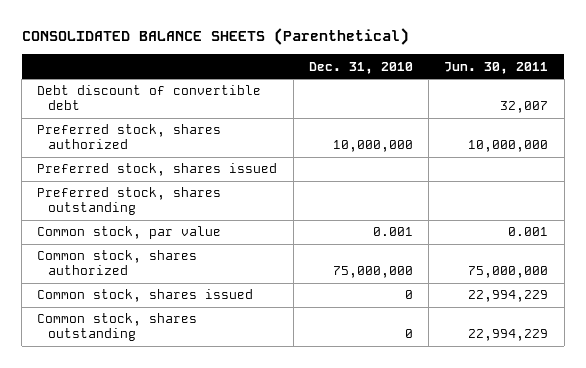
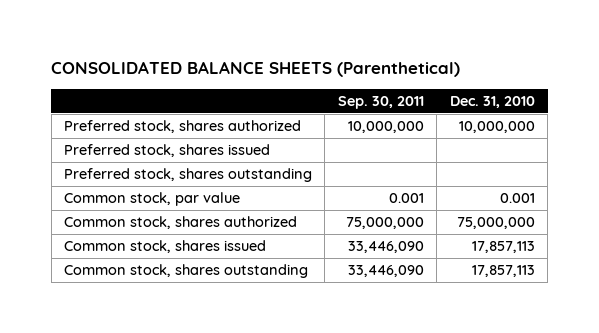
- | Dec. 31, 2010 | Jun. 30, 2011
+ | Sep. 30, 2011 | Dec. 31, 2010
- Debt discount of convertible debt | | 32,007
- Common stock, shares issued | 0 | 22,994,229
- Common stock, shares outstanding | 0 | 22,994,229
+ Common stock, shares issued | 33,446,090 | 17,857,113
+ Common stock, shares outstanding | 33,446,090 | 17,857,113

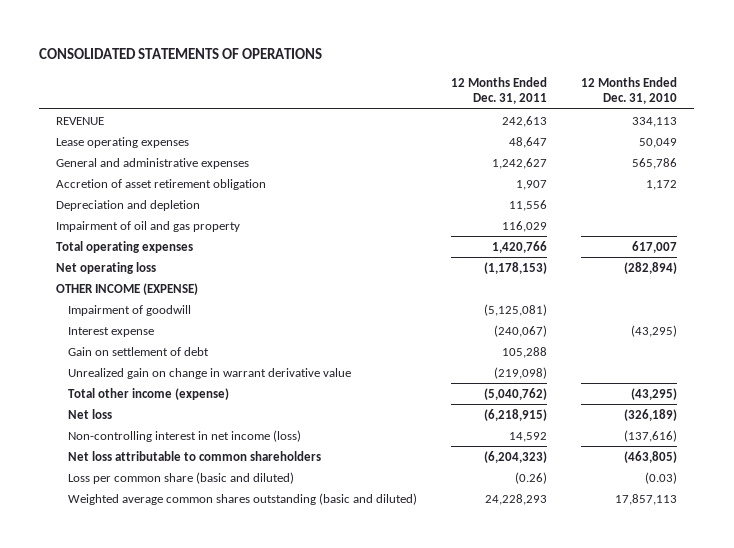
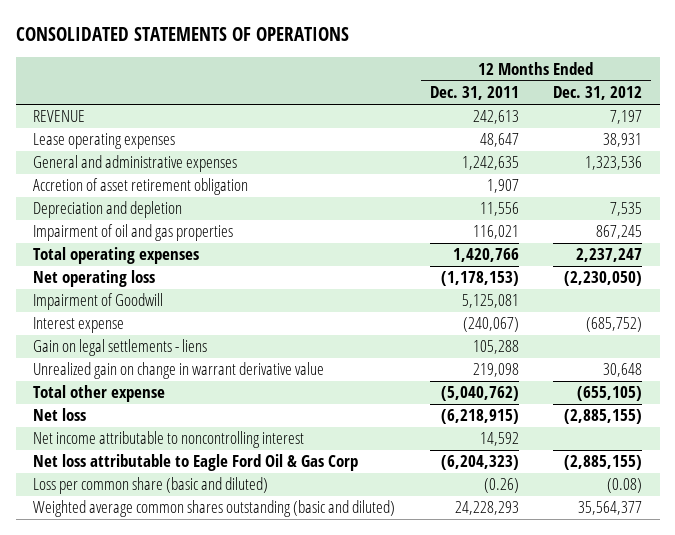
- | 12 Months Ended Dec. 31, 2011 | 12 Months Ended Dec. 31, 2010
+ | 12 Months Ended Dec. 31, 2011 | 12 Months Ended Dec. 31, 2012
- General and administrative expenses | 1,242,627 | 565,786
+ General and administrative expenses | 1,242,635 | 1,323,536
- Impairment of oil and gas property | 116,029 |
+ Impairment of oil and gas properties | 116,021 | 867,245
- OTHER INCOME (EXPENSE)
- Impairment of goodwill | (5,125,081) |
+ Impairment of Goodwill | 5,125,081 |
- Gain on settlement of debt | 105,288 |
- Unrealized gain on change in warrant derivative value | (219,098) |
- Total other income (expense) | (5,040,762) | (43,295)
+ Gain on legal settlements - liens | 105,288 |
+ Unrealized gain on change in warrant derivative value | 219,098 | 30,648
+ Total other expense | (5,040,762) | (655,105)
- Non-controlling interest in net income (loss) | 14,592 | (137,616)
- Net loss attributable to common shareholders | (6,204,323) | (463,805)
+ Net income attributable to noncontrolling interest | 14,592 |
+ Net loss attributable to Eagle Ford Oil & Gas Corp | (6,204,323) | (2,885,155)

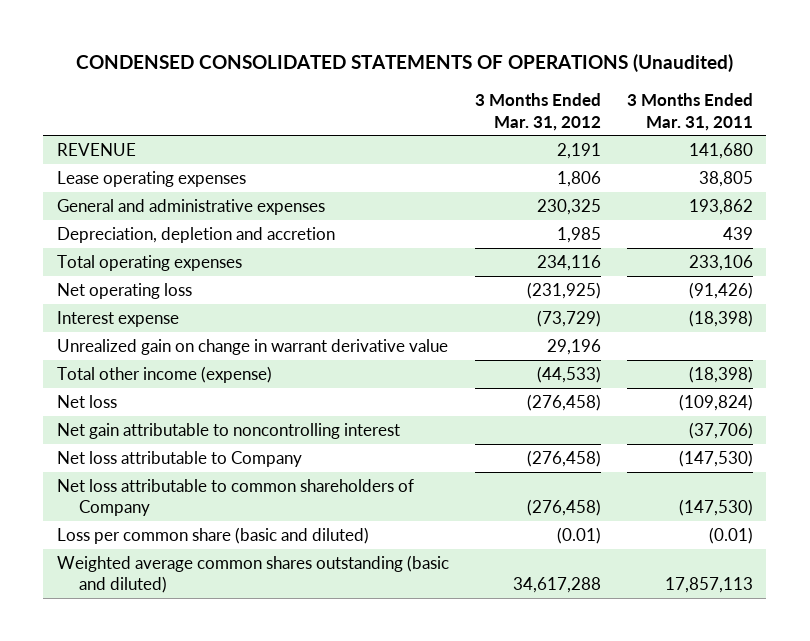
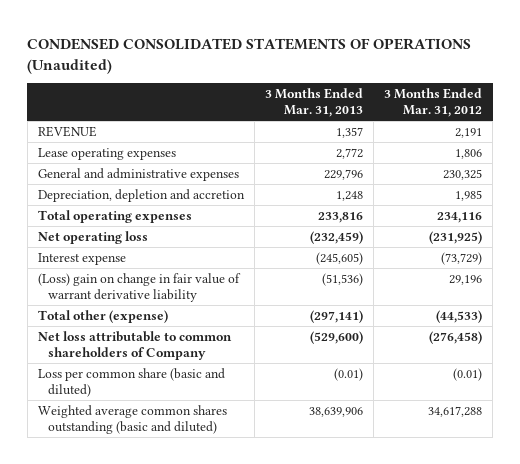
- | 3 Months Ended Mar. 31, 2012 | 3 Months Ended Mar. 31, 2011
+ | 3 Months Ended Mar. 31, 2013 | 3 Months Ended Mar. 31, 2012
- Unrealized gain on change in warrant derivative value | 29,196 |
- Total other income (expense) | (44,533) | (18,398)
- Net loss | (276,458) | (109,824)
- Net gain attributable to noncontrolling interest | | (37,706)
- Net loss attributable to Company | (276,458) | (147,530)
+ (Loss) gain on change in fair value of warrant derivative liability | (51,536) | 29,196
+ Total other (expense) | (297,141) | (44,533)

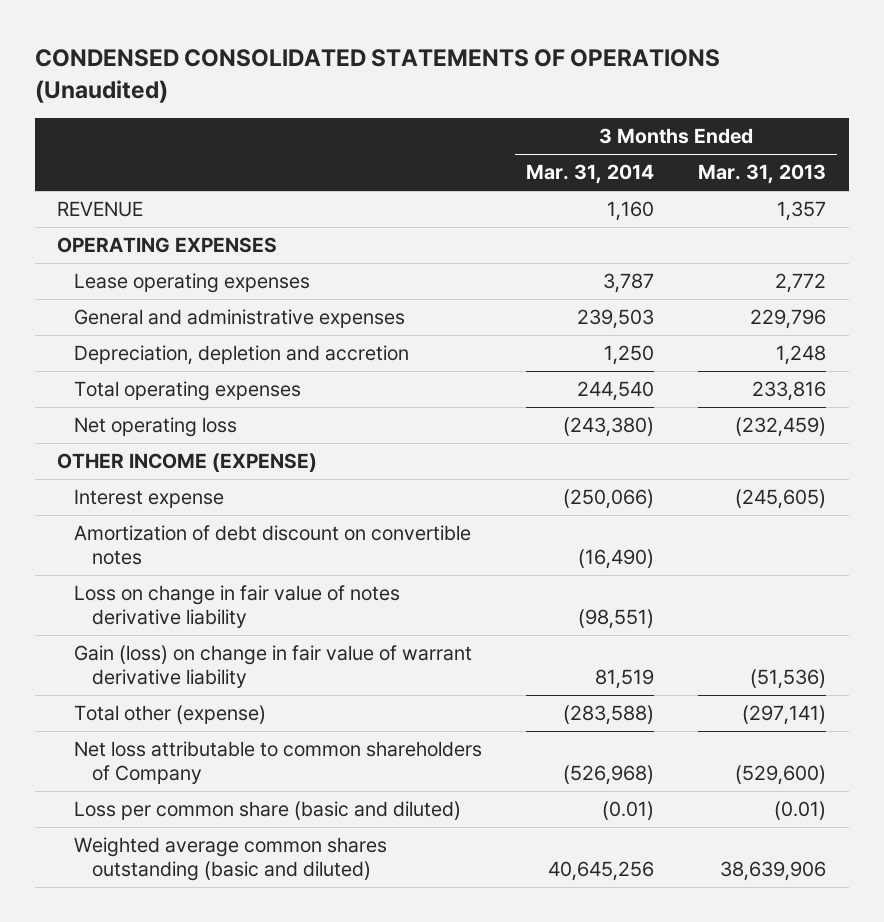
- | 3 Months Ended Mar. 31, 2013 | 3 Months Ended Mar. 31, 2012
+ | 3 Months Ended Mar. 31, 2014 | 3 Months Ended Mar. 31, 2013
+ OPERATING EXPENSES
+ OTHER INCOME (EXPENSE)
- (Loss) gain on change in fair value of warrant derivative liability | (51,536) | 29,196
+ Amortization of debt discount on convertible notes | (16,490) |
+ Loss on change in fair value of notes derivative liability | (98,551) |
+ Gain (loss) on change in fair value of warrant derivative liability | 81,519 | (51,536)

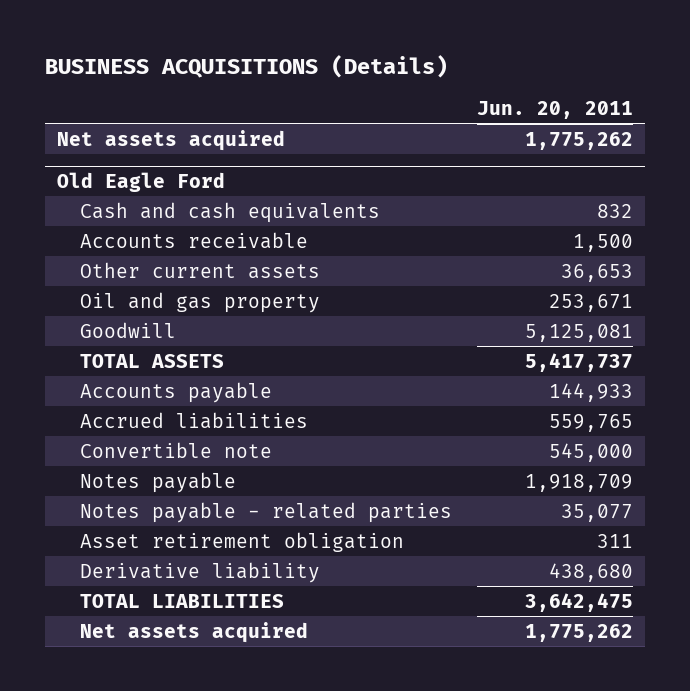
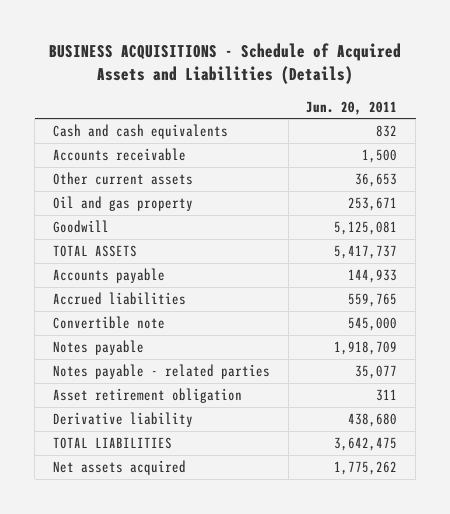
- BUSINESS ACQUISITIONS (Details)
+ BUSINESS ACQUISITIONS - Schedule of Acquired Assets and Liabilities (Details)
- Net assets acquired | 1,775,262
- Old Eagle Ford

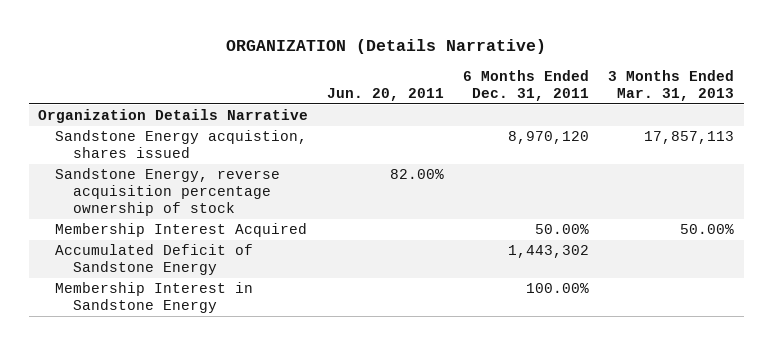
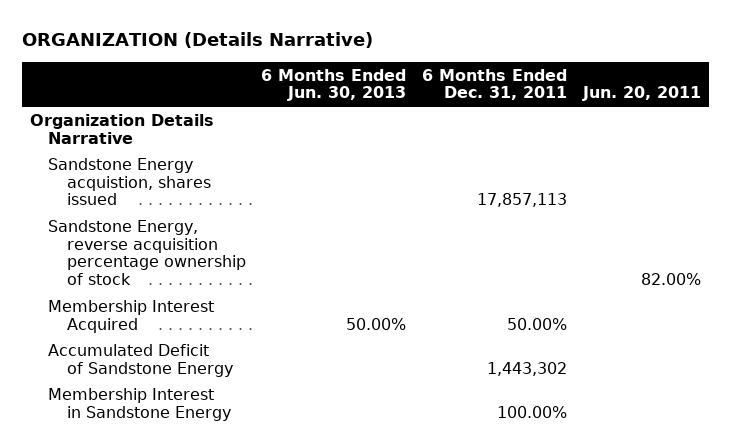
- | Jun. 20, 2011 | 6 Months Ended Dec. 31, 2011 | 3 Months Ended Mar. 31, 2013
+ | 6 Months Ended Jun. 30, 2013 | 6 Months Ended Dec. 31, 2011 | Jun. 20, 2011
- Sandstone Energy acquistion, shares issued | | 8,970,120 | 17,857,113
+ Sandstone Energy acquistion, shares issued | | 17,857,113 |

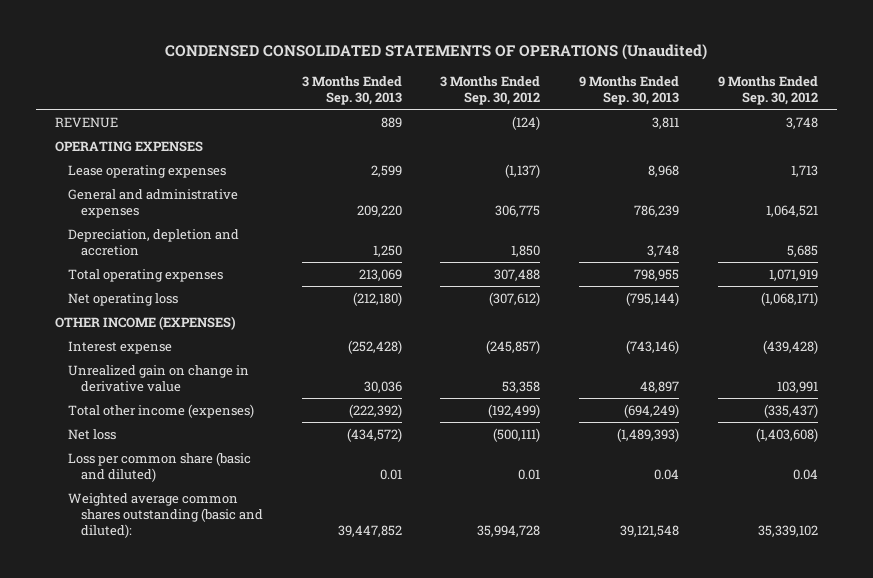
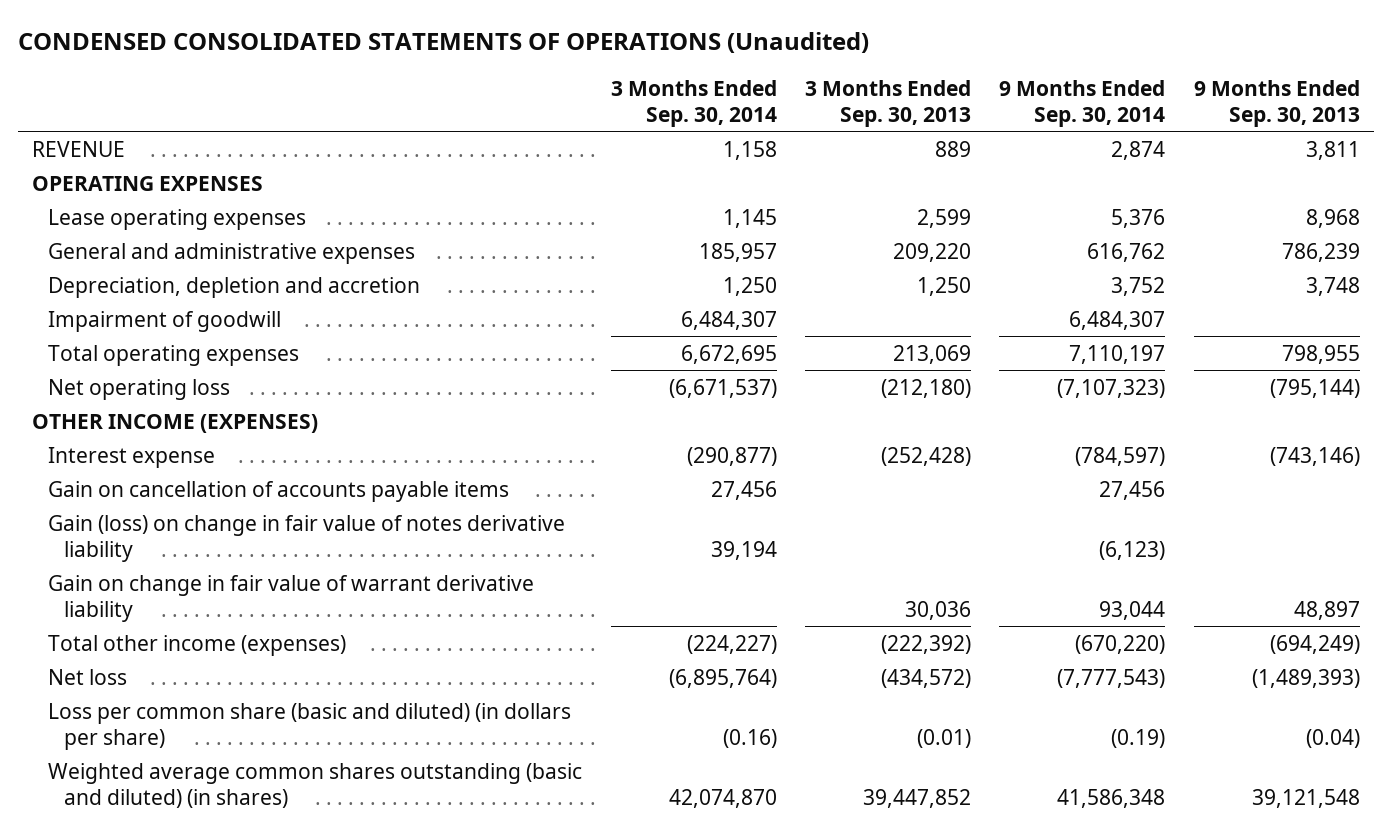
- | 3 Months Ended Sep. 30, 2013 | 3 Months Ended Sep. 30, 2012 | 9 Months Ended Sep. 30, 2013 | 9 Months Ended Sep. 30, 2012
+ | 3 Months Ended Sep. 30, 2014 | 3 Months Ended Sep. 30, 2013 | 9 Months Ended Sep. 30, 2014 | 9 Months Ended Sep. 30, 2013
+ Impairment of goodwill | 6,484,307 | | 6,484,307 |
- Unrealized gain on change in derivative value | 30,036 | 53,358 | 48,897 | 103,991
+ Gain on cancellation of accounts payable items | 27,456 | | 27,456 |
+ Gain (loss) on change in fair value of notes derivative liability | 39,194 | | (6,123) |
+ Gain on change in fair value of warrant derivative liability | | 30,036 | 93,044 | 48,897
- Loss per common share (basic and diluted) | 0.01 | 0.01 | 0.04 | 0.04
- Weighted average common shares outstanding (basic and diluted): | 39,447,852 | 35,994,728 | 39,121,548 | 35,339,102
+ Loss per common share (basic and diluted) (in dollars per share) | (0.16) | (0.01) | (0.19) | (0.04)
+ Weighted average common shares outstanding (basic and diluted) (in shares) | 42,074,870 | 39,447,852 | 41,586,348 | 39,121,548

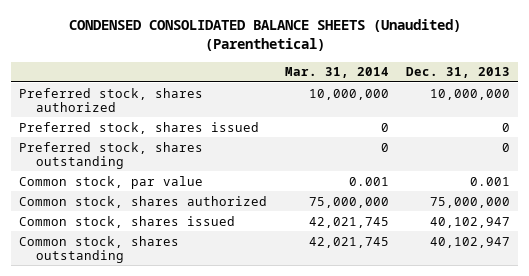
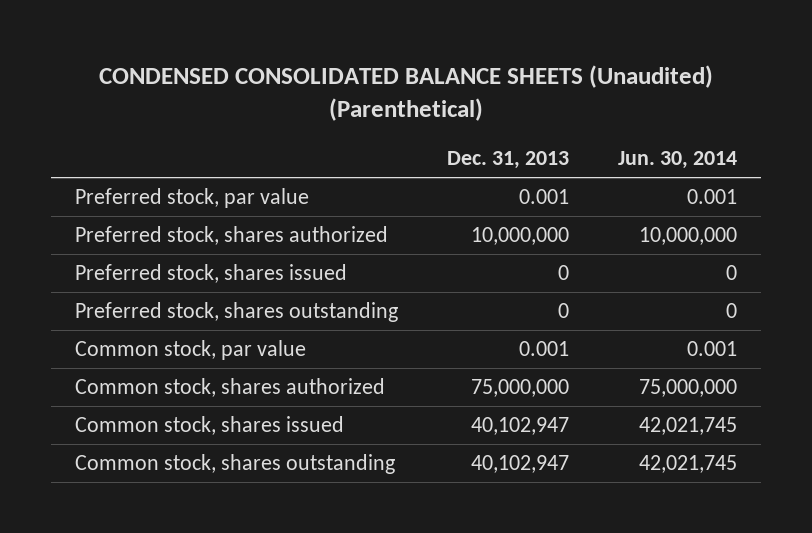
- | Mar. 31, 2014 | Dec. 31, 2013
+ | Dec. 31, 2013 | Jun. 30, 2014
+ Preferred stock, par value | 0.001 | 0.001

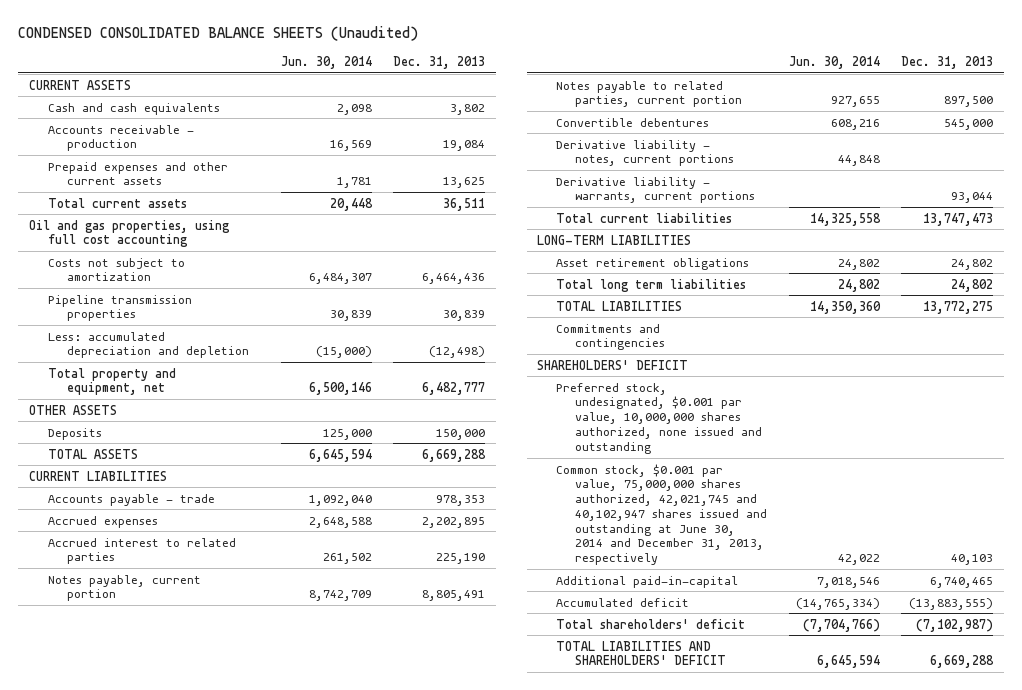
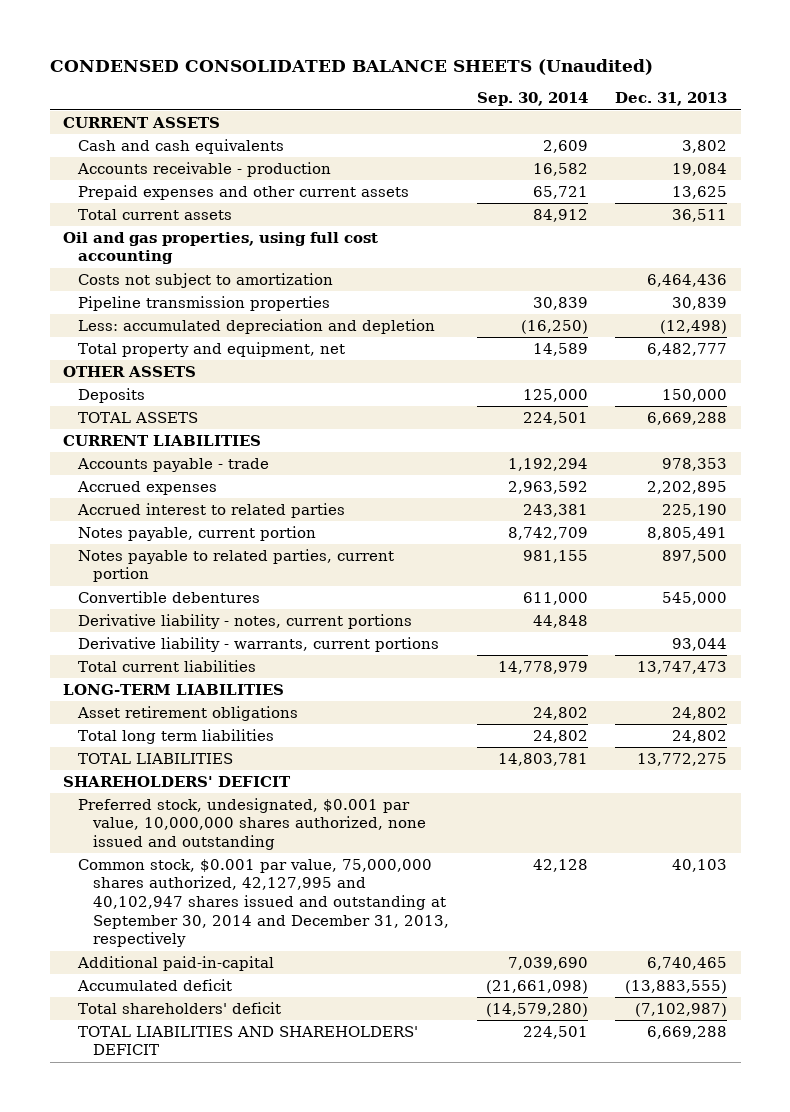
- | Jun. 30, 2014 | Dec. 31, 2013
+ | Sep. 30, 2014 | Dec. 31, 2013
- Commitments and contingencies
- Common stock, $0.001 par value, 75,000,000 shares authorized, 42,021,745 and 40,102,947 shares issued and outstanding at June 30, 2014 and December 31, 2013, respectively | 42,022 | 40,103
+ Common stock, $0.001 par value, 75,000,000 shares authorized, 42,127,995 and 40,102,947 shares issued and outstanding at September 30, 2014 and December 31, 2013, respectively | 42,128 | 40,103

